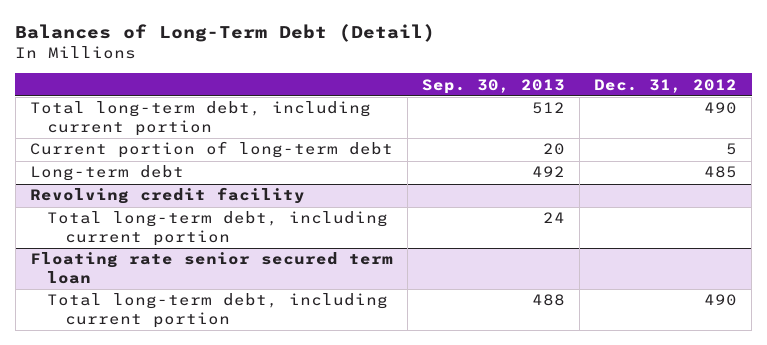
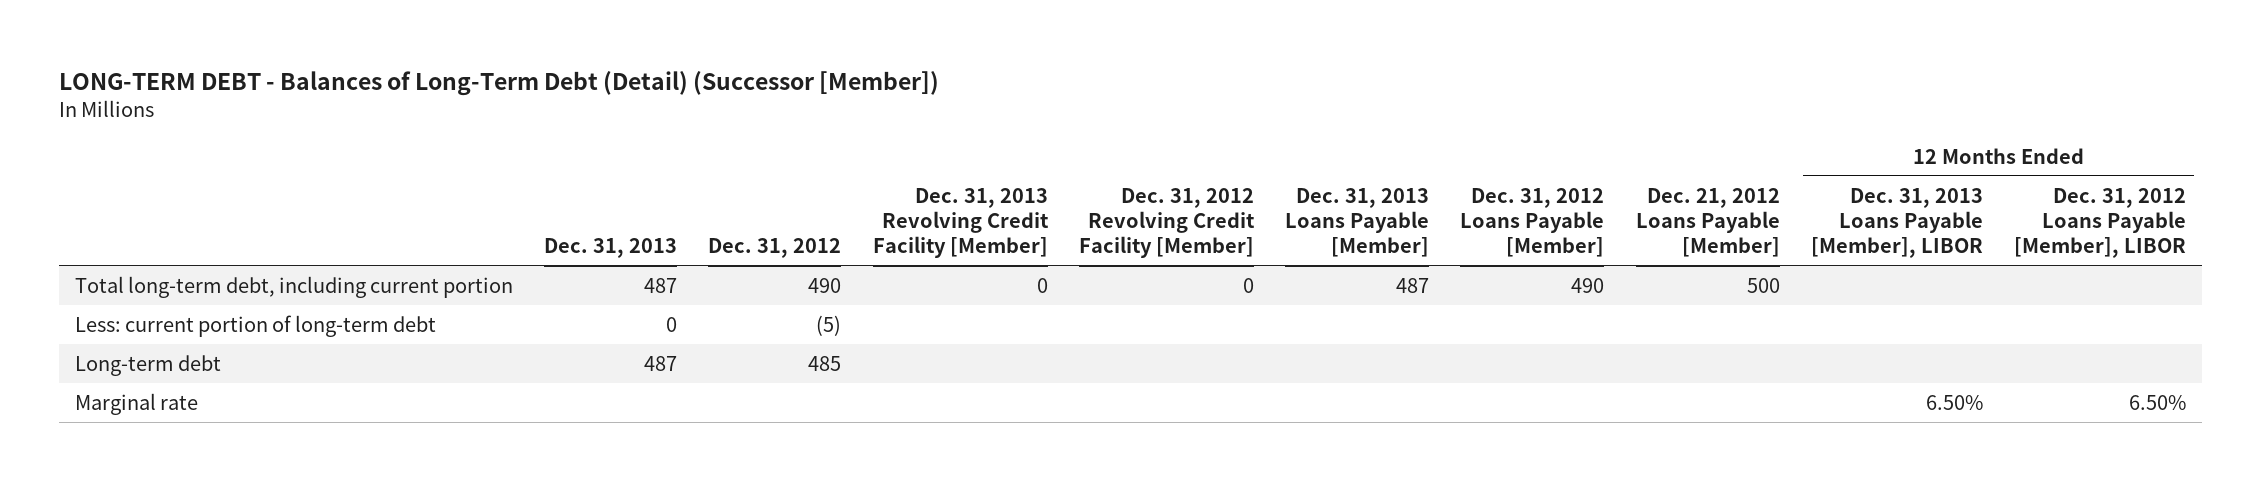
- Balances of Long-Term Debt (Detail)
+ LONG-TERM DEBT - Balances of Long-Term Debt (Detail) (Successor [Member])
- | Sep. 30, 2013 | Dec. 31, 2012
+ | Dec. 31, 2013 | Dec. 31, 2012 | Dec. 31, 2013 Revolving Credit Facility [Member] | Dec. 31, 2012 Revolving Credit Facility [Member] | Dec. 31, 2013 Loans Payable [Member] | Dec. 31, 2012 Loans Payable [Member] | Dec. 21, 2012 Loans Payable [Member] | 12 Months Ended Dec. 31, 2013 Loans Payable [Member], LIBOR | 12 Months Ended Dec. 31, 2012 Loans Payable [Member], LIBOR
- Current portion of long-term debt | 20 | 5
+ Less: current portion of long-term debt | 0 | (5) | | | | | | |
- Revolving credit facility
- Total long-term debt, including current portion | 24 |
- Floating rate senior secured term loan
- Total long-term debt, including current portion | 488 | 490
+ Marginal rate | | | | | | | | 6.50% | 6.50%

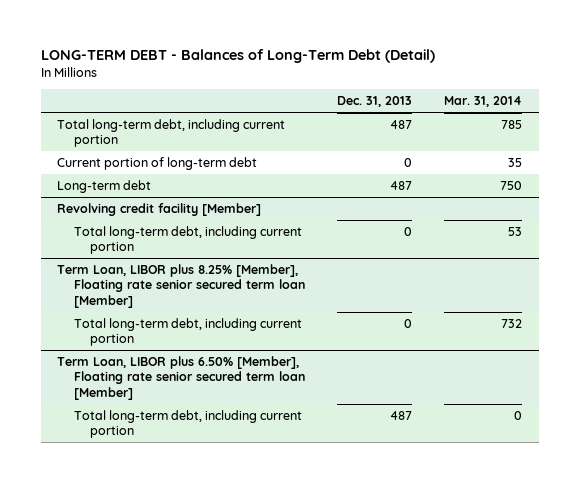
- LONG-TERM DEBT - Balances of Long-Term Debt (Detail) (Successor [Member])
+ LONG-TERM DEBT - Balances of Long-Term Debt (Detail)
- | Dec. 31, 2013 | Dec. 31, 2012 | Dec. 31, 2013 Revolving Credit Facility [Member] | Dec. 31, 2012 Revolving Credit Facility [Member] | Dec. 31, 2013 Loans Payable [Member] | Dec. 31, 2012 Loans Payable [Member] | Dec. 21, 2012 Loans Payable [Member] | 12 Months Ended Dec. 31, 2013 Loans Payable [Member], LIBOR | 12 Months Ended Dec. 31, 2012 Loans Payable [Member], LIBOR
+ | Dec. 31, 2013 | Mar. 31, 2014
- Less: current portion of long-term debt | 0 | (5) | | | | | | |
+ Current portion of long-term debt | 0 | 35
- Marginal rate | | | | | | | | 6.50% | 6.50%
+ Revolving credit facility [Member]
+ Total long-term debt, including current portion | 0 | 53
+ Term Loan, LIBOR plus 8.25% [Member], Floating rate senior secured term loan [Member]
+ Total long-term debt, including current portion | 0 | 732
+ Term Loan, LIBOR plus 6.50% [Member], Floating rate senior secured term loan [Member]
+ Total long-term debt, including current portion | 487 | 0

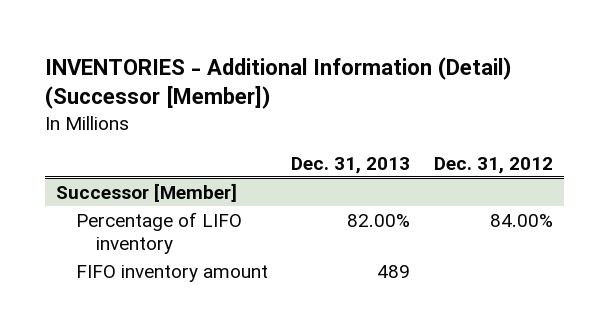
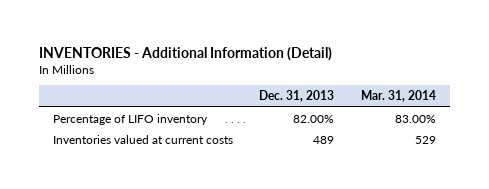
- INVENTORIES - Additional Information (Detail) (Successor [Member])
+ INVENTORIES - Additional Information (Detail)
- | Dec. 31, 2013 | Dec. 31, 2012
+ | Dec. 31, 2013 | Mar. 31, 2014
- Successor [Member]
- FIFO inventory amount | 489 |
+ Inventories valued at current costs | 489 | 529

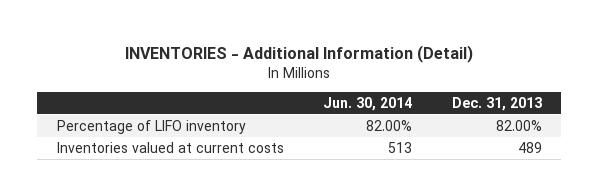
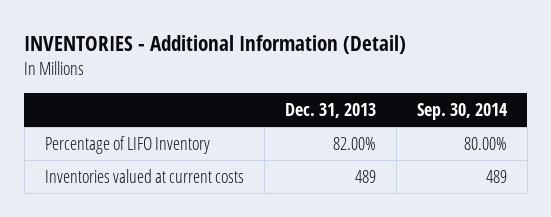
- | Jun. 30, 2014 | Dec. 31, 2013
+ | Dec. 31, 2013 | Sep. 30, 2014
- Percentage of LIFO inventory | 82.00% | 82.00%
+ Percentage of LIFO Inventory | 82.00% | 80.00%

